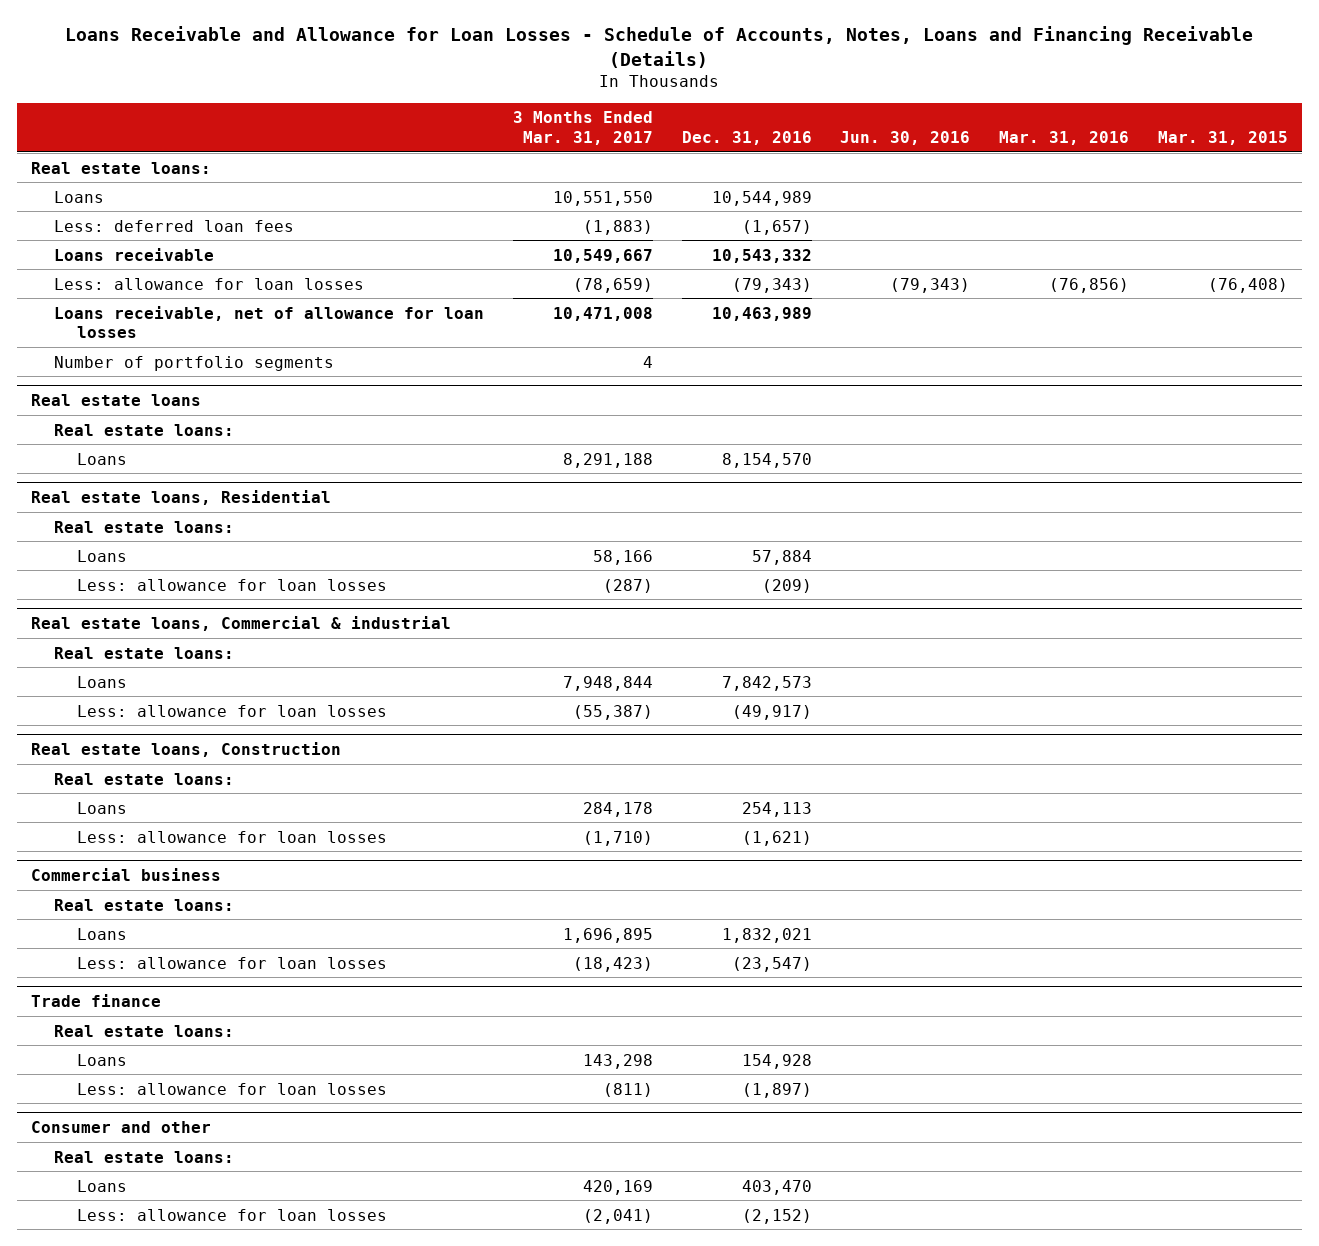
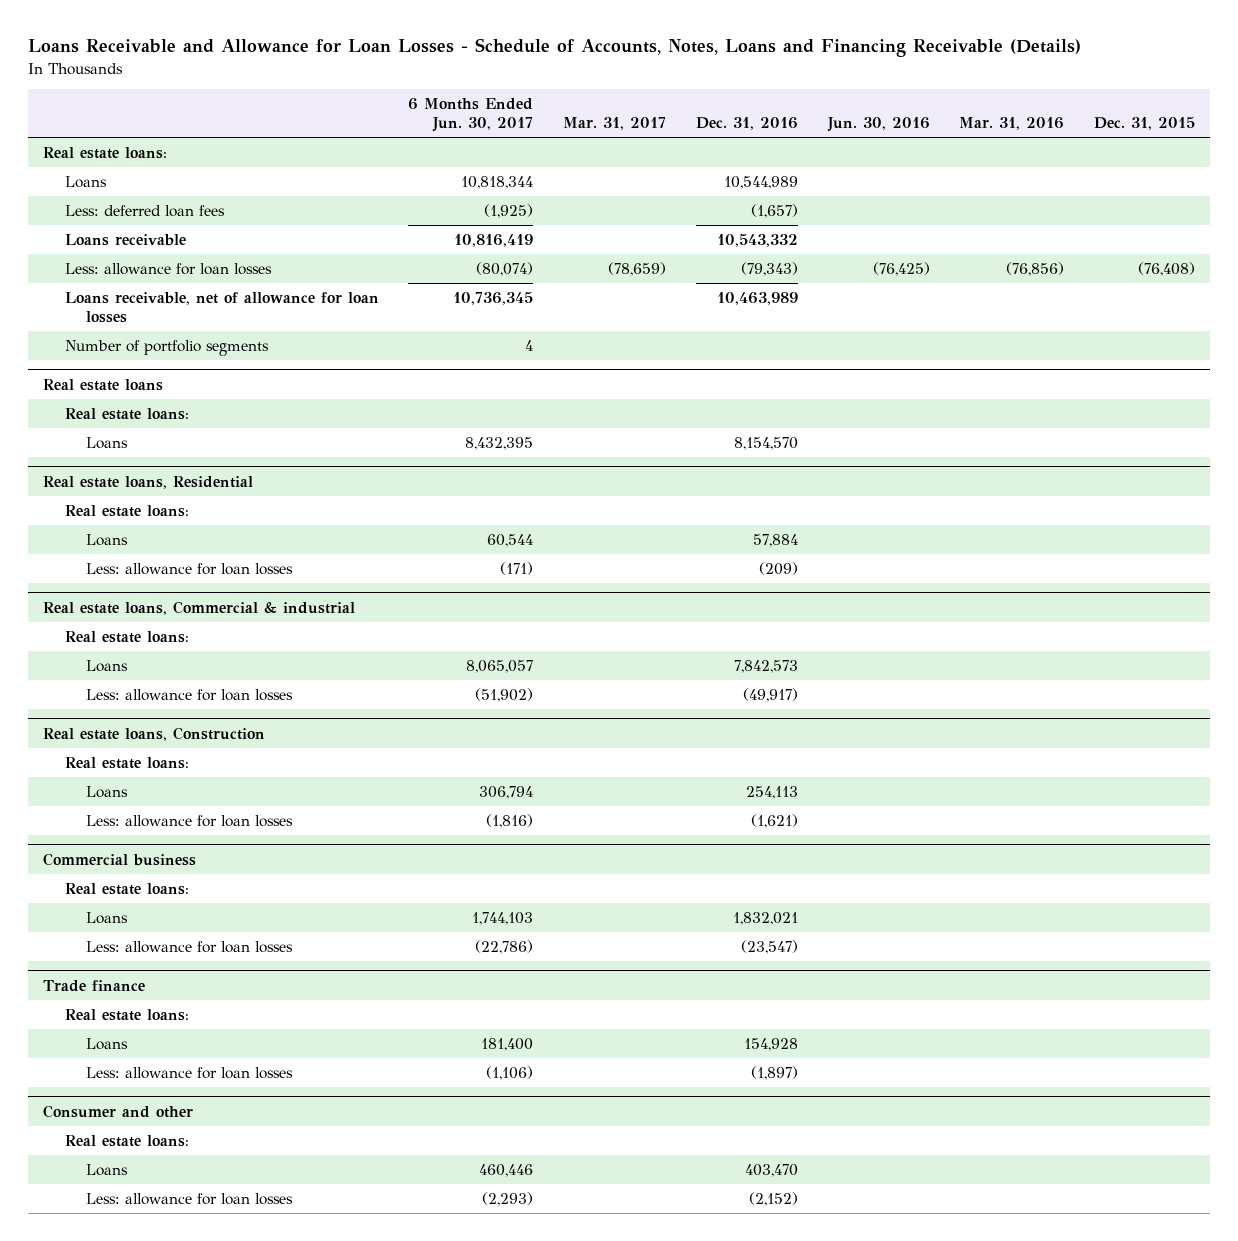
- | 3 Months Ended Mar. 31, 2017 | Dec. 31, 2016 | Jun. 30, 2016 | Mar. 31, 2016 | Mar. 31, 2015
+ | 6 Months Ended Jun. 30, 2017 | Mar. 31, 2017 | Dec. 31, 2016 | Jun. 30, 2016 | Mar. 31, 2016 | Dec. 31, 2015
- Less: allowance for loan losses | (78,659) | (79,343) | (79,343) | (76,856) | (76,408)
+ Less: allowance for loan losses | (80,074) | (78,659) | (79,343) | (76,425) | (76,856) | (76,408)

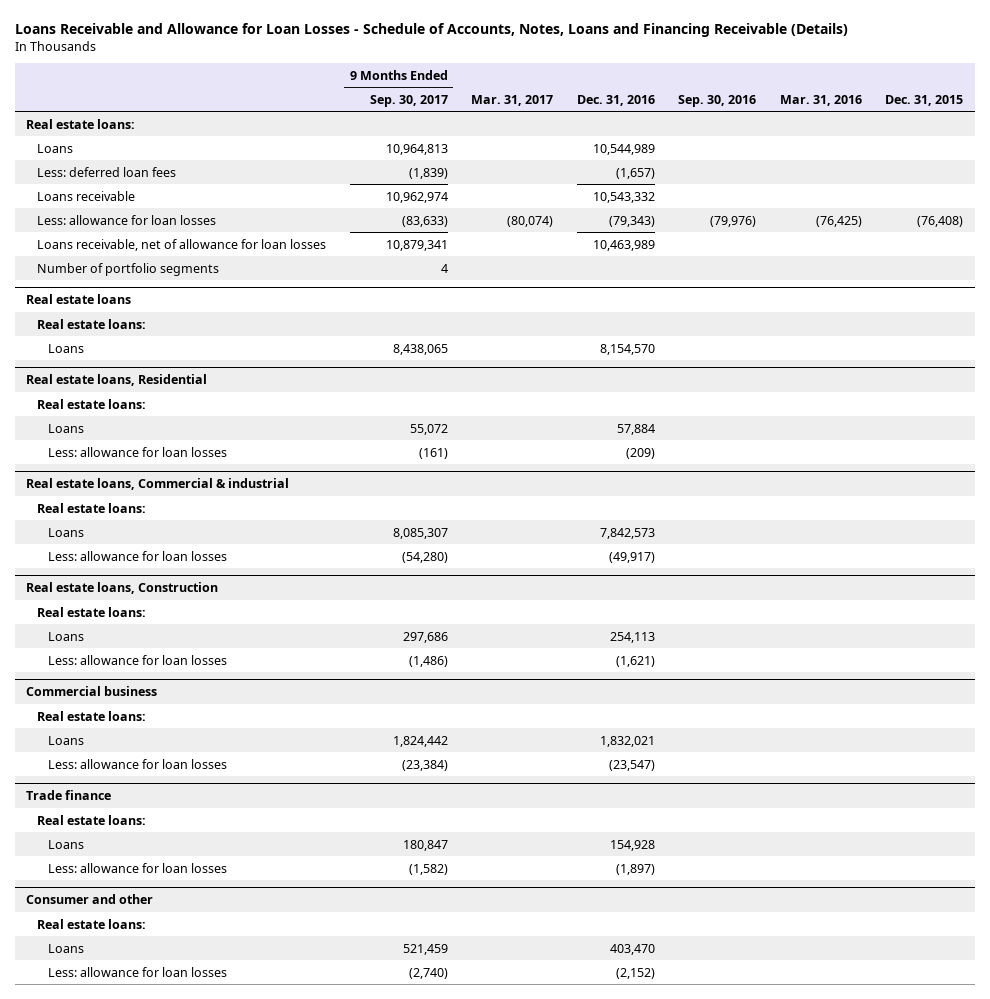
- | 6 Months Ended Jun. 30, 2017 | Mar. 31, 2017 | Dec. 31, 2016 | Jun. 30, 2016 | Mar. 31, 2016 | Dec. 31, 2015
+ | 9 Months Ended Sep. 30, 2017 | Mar. 31, 2017 | Dec. 31, 2016 | Sep. 30, 2016 | Mar. 31, 2016 | Dec. 31, 2015
- Less: allowance for loan losses | (80,074) | (78,659) | (79,343) | (76,425) | (76,856) | (76,408)
+ Less: allowance for loan losses | (83,633) | (80,074) | (79,343) | (79,976) | (76,425) | (76,408)

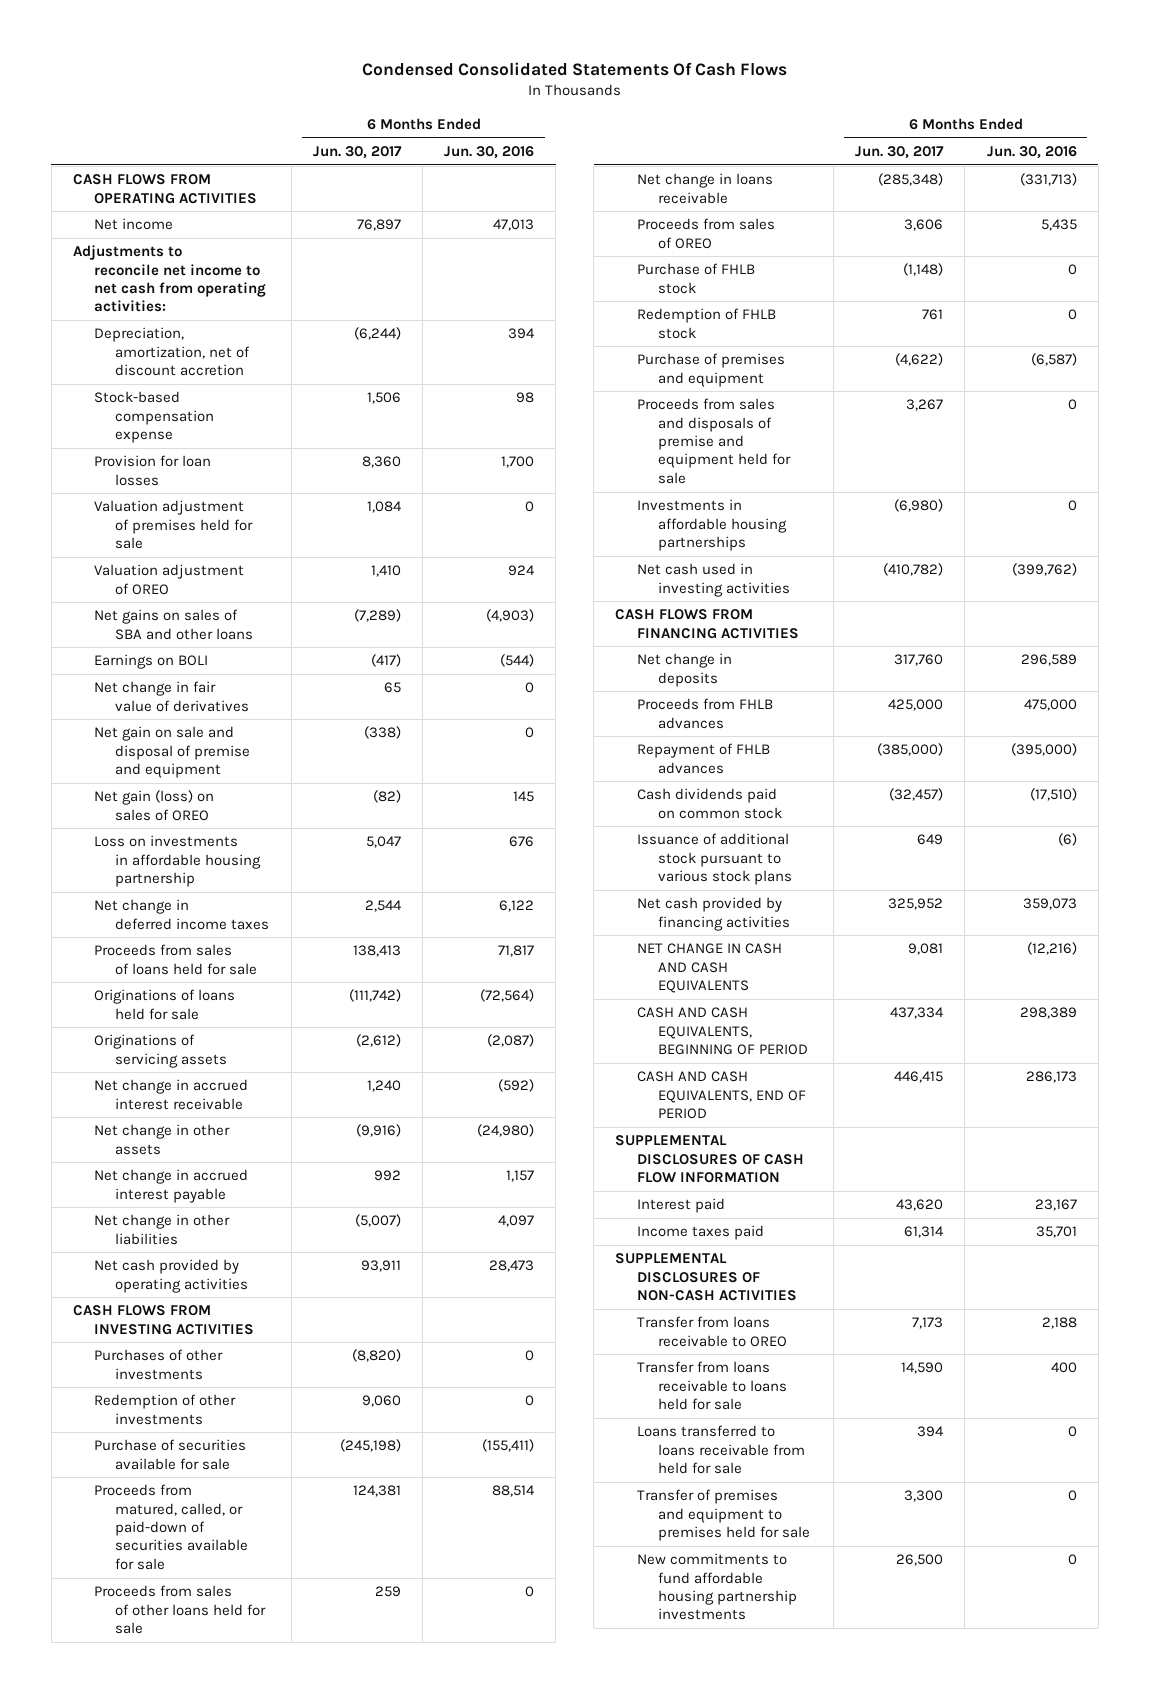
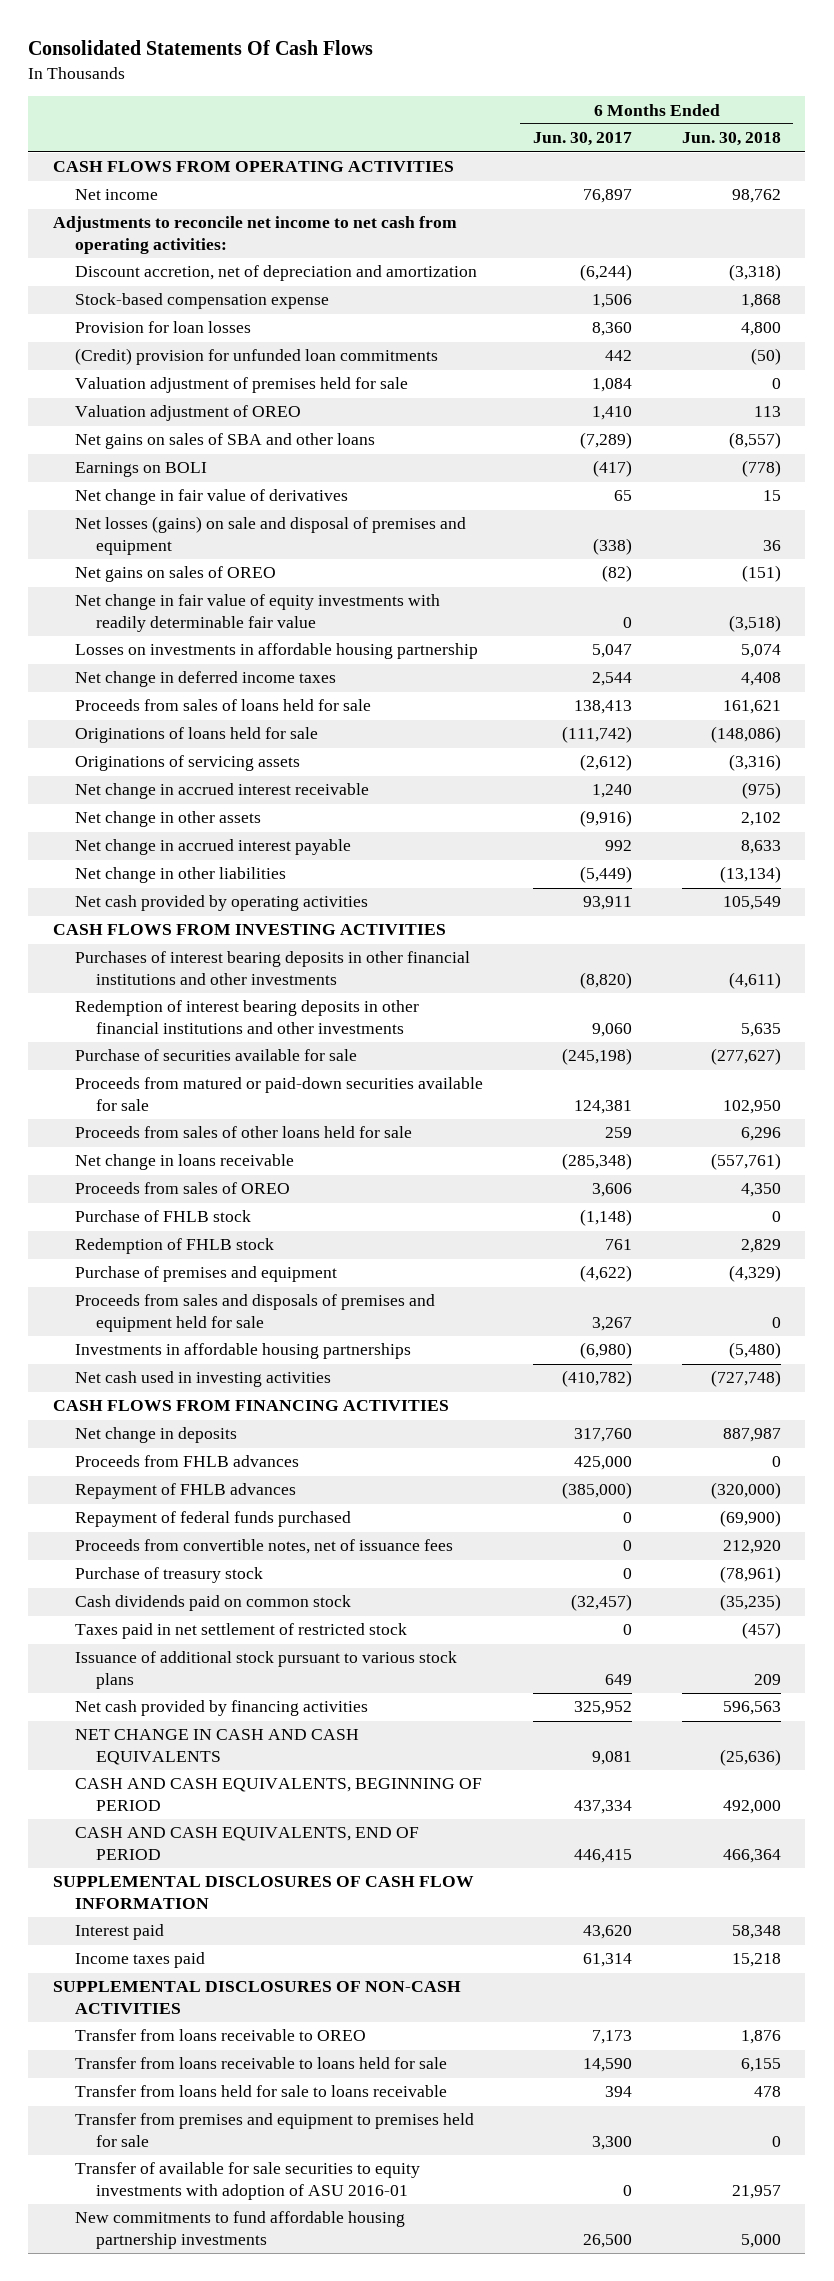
- Condensed Consolidated Statements Of Cash Flows
+ Consolidated Statements Of Cash Flows
- | 6 Months Ended Jun. 30, 2017 | 6 Months Ended Jun. 30, 2016
+ | 6 Months Ended Jun. 30, 2017 | 6 Months Ended Jun. 30, 2018
- Depreciation, amortization, net of discount accretion | (6,244) | 394
+ Discount accretion, net of depreciation and amortization | (6,244) | (3,318)
+ (Credit) provision for unfunded loan commitments | 442 | (50)
- Net gain on sale and disposal of premise and equipment | (338) | 0
- Net gain (loss) on sales of OREO | (82) | 145
- Loss on investments in affordable housing partnership | 5,047 | 676
+ Net losses (gains) on sale and disposal of premises and equipment | (338) | 36
+ Net gains on sales of OREO | (82) | (151)
+ Net change in fair value of equity investments with readily determinable fair value | 0 | (3,518)
+ Losses on investments in affordable housing partnership | 5,047 | 5,074
- Net change in other liabilities | (5,007) | 4,097
+ Net change in other liabilities | (5,449) | (13,134)
- Purchases of other investments | (8,820) | 0
- Redemption of other investments | 9,060 | 0
+ Purchases of interest bearing deposits in other financial institutions and other investments | (8,820) | (4,611)
+ Redemption of interest bearing deposits in other financial institutions and other investments | 9,060 | 5,635
- Proceeds from matured, called, or paid-down of securities available for sale | 124,381 | 88,514
+ Proceeds from matured or paid-down securities available for sale | 124,381 | 102,950
- Proceeds from sales and disposals of premise and equipment held for sale | 3,267 | 0
+ Proceeds from sales and disposals of premises and equipment held for sale | 3,267 | 0
+ Repayment of federal funds purchased | 0 | (69,900)
+ Proceeds from convertible notes, net of issuance fees | 0 | 212,920
+ Purchase of treasury stock | 0 | (78,961)
+ Taxes paid in net settlement of restricted stock | 0 | (457)
- Loans transferred to loans receivable from held for sale | 394 | 0
- Transfer of premises and equipment to premises held for sale | 3,300 | 0
+ Transfer from loans held for sale to loans receivable | 394 | 478
+ Transfer from premises and equipment to premises held for sale | 3,300 | 0
+ Transfer of available for sale securities to equity investments with adoption of ASU 2016-01 | 0 | 21,957

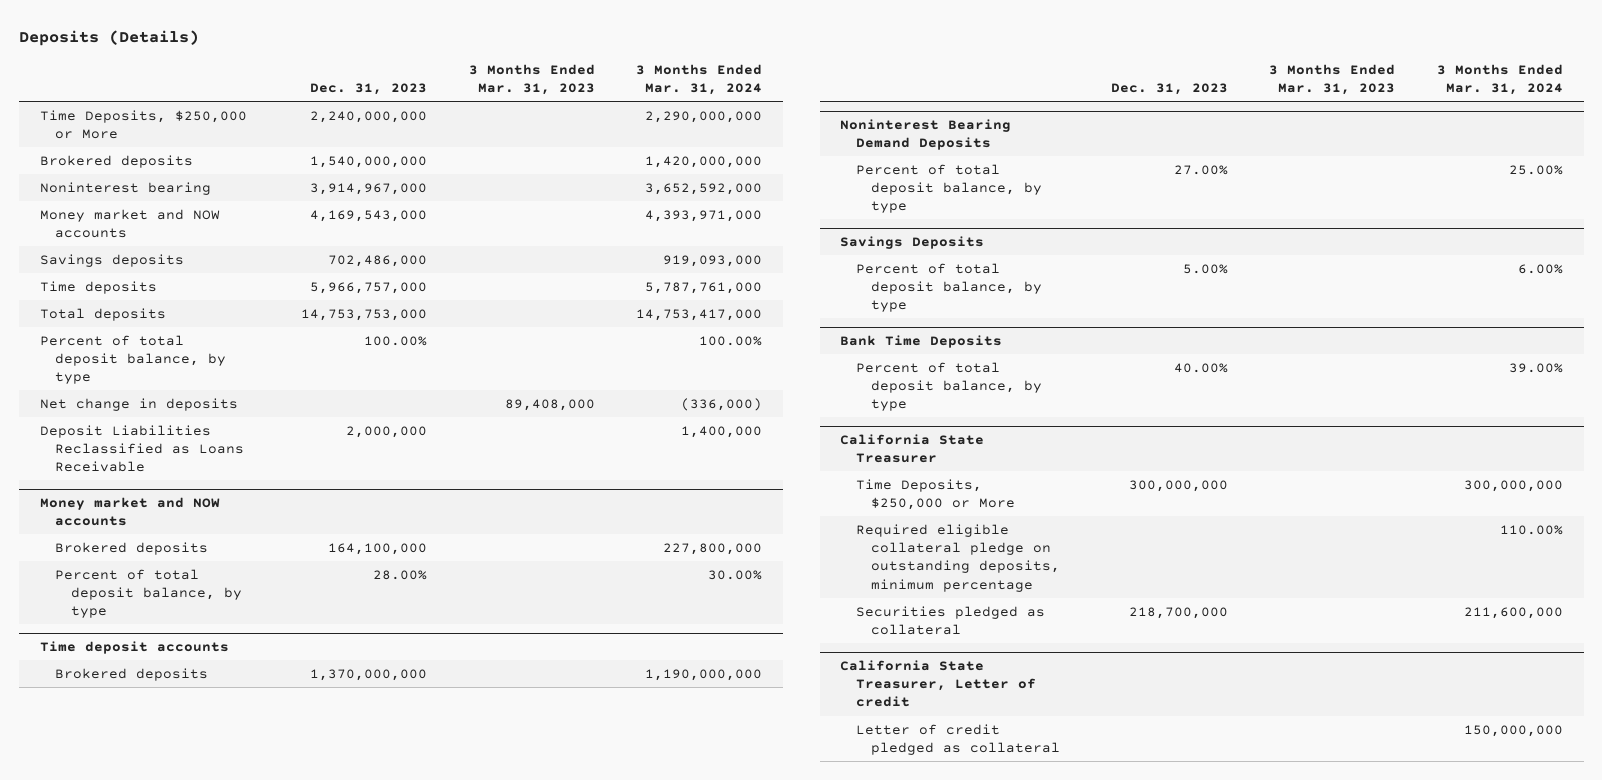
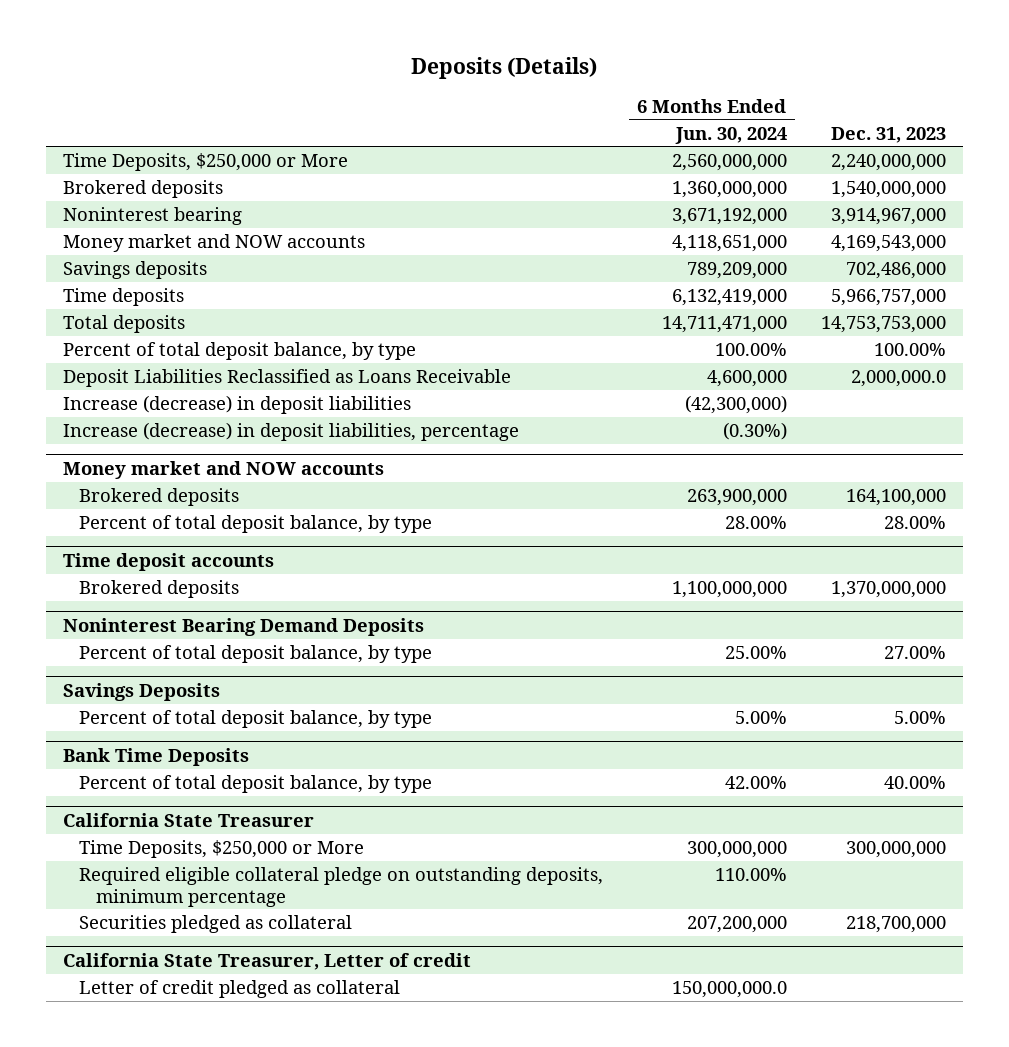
- | Dec. 31, 2023 | 3 Months Ended Mar. 31, 2023 | 3 Months Ended Mar. 31, 2024
+ | 6 Months Ended Jun. 30, 2024 | Dec. 31, 2023
- Net change in deposits | | 89,408,000 | (336,000)
- Deposit Liabilities Reclassified as Loans Receivable | 2,000,000 | | 1,400,000
+ Deposit Liabilities Reclassified as Loans Receivable | 4,600,000 | 2,000,000.0
+ Increase (decrease) in deposit liabilities | (42,300,000) |
+ Increase (decrease) in deposit liabilities, percentage | (0.30%) |

